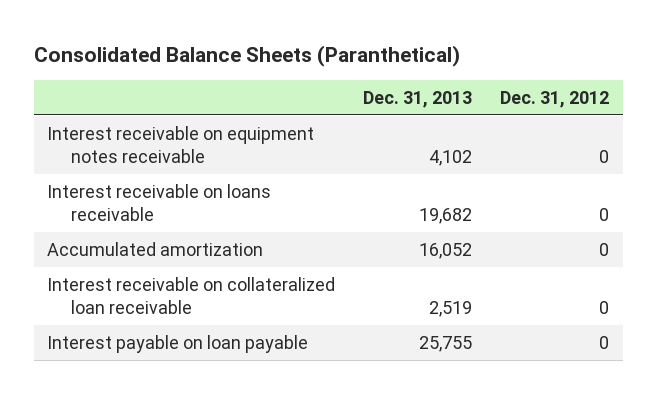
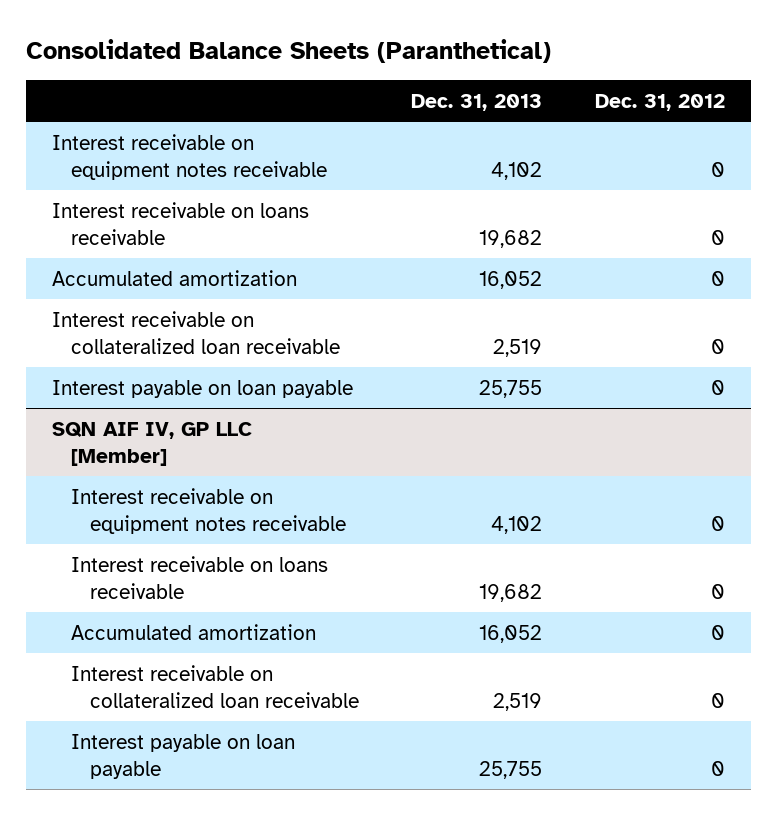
+ SQN AIF IV, GP LLC [Member]
+ Interest receivable on equipment notes receivable | 4,102 | 0
+ Interest receivable on loans receivable | 19,682 | 0
+ Accumulated amortization | 16,052 | 0
+ Interest receivable on collateralized loan receivable | 2,519 | 0
+ Interest payable on loan payable | 25,755 | 0

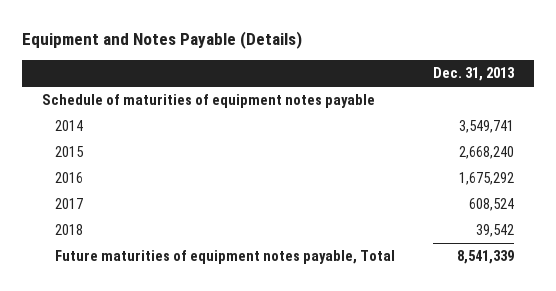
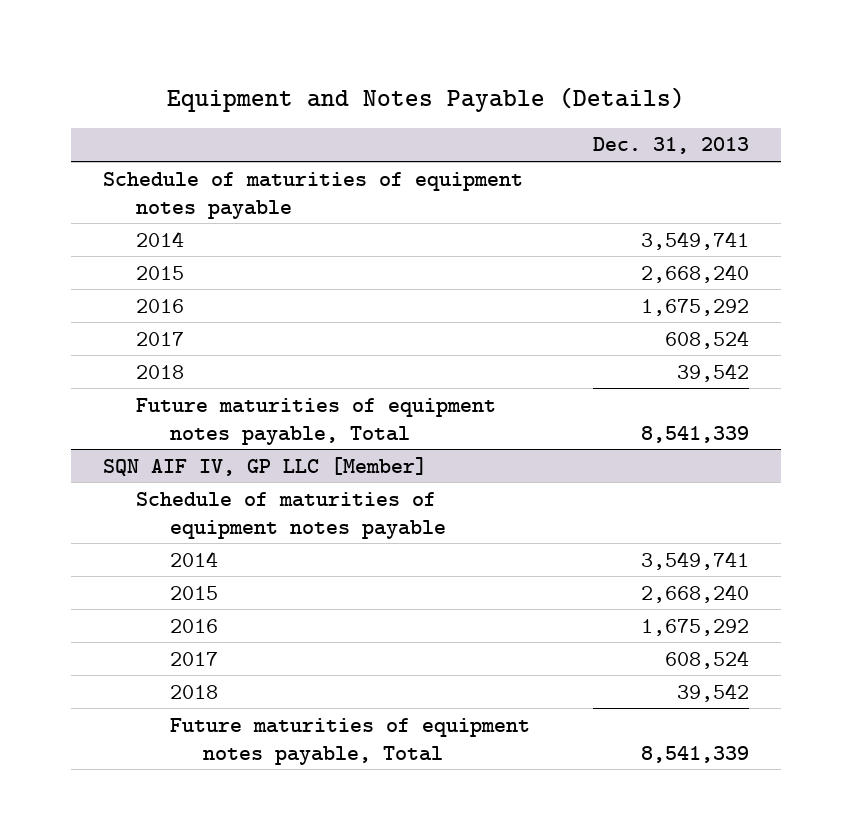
+ SQN AIF IV, GP LLC [Member]
+ Schedule of maturities of equipment notes payable
+ 2014 | 3,549,741
+ 2015 | 2,668,240
+ 2016 | 1,675,292
+ 2017 | 608,524
+ 2018 | 39,542
+ Future maturities of equipment notes payable, Total | 8,541,339

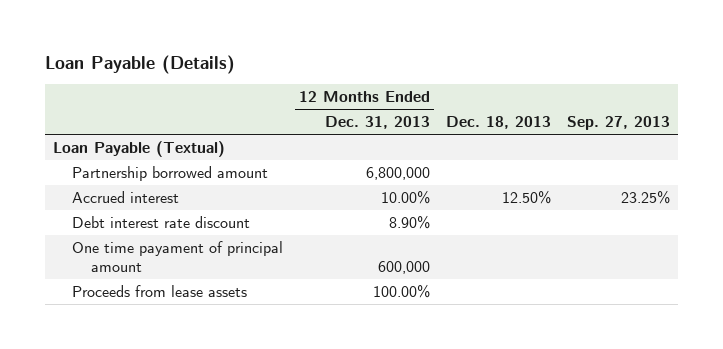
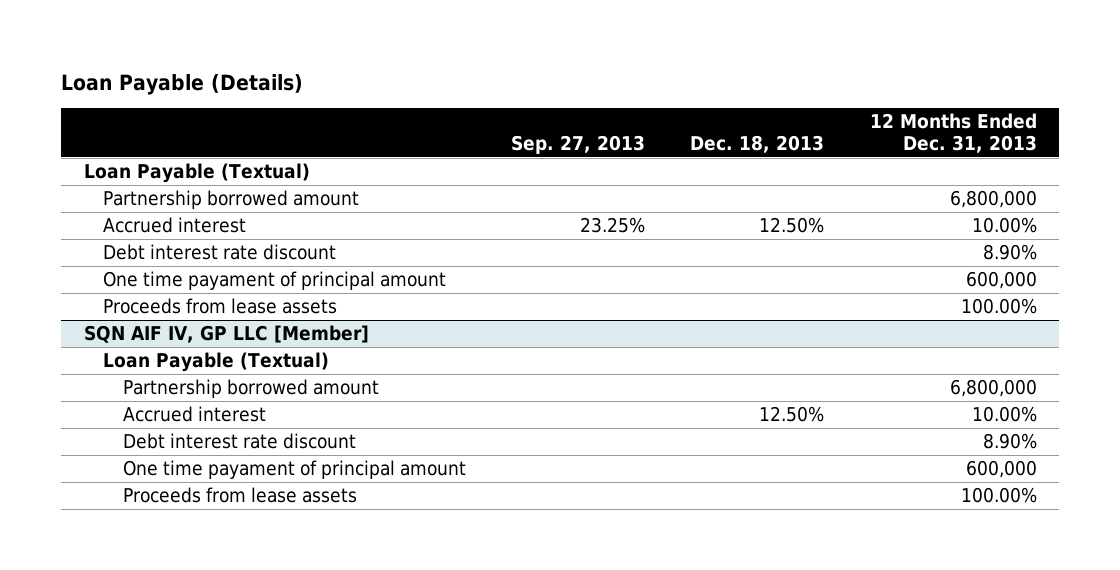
- | 12 Months Ended Dec. 31, 2013 | Dec. 18, 2013 | Sep. 27, 2013
+ | Sep. 27, 2013 | Dec. 18, 2013 | 12 Months Ended Dec. 31, 2013
+ SQN AIF IV, GP LLC [Member]
+ Loan Payable (Textual)
+ Partnership borrowed amount | | | 6,800,000
+ Accrued interest | | 12.50% | 10.00%
+ Debt interest rate discount | | | 8.90%
+ One time payament of principal amount | | | 600,000
+ Proceeds from lease assets | | | 100.00%

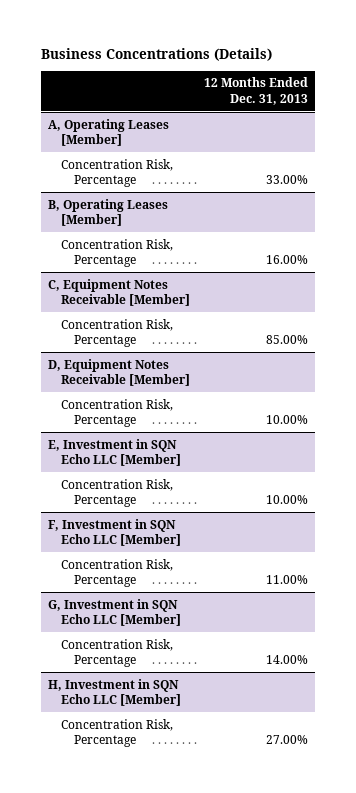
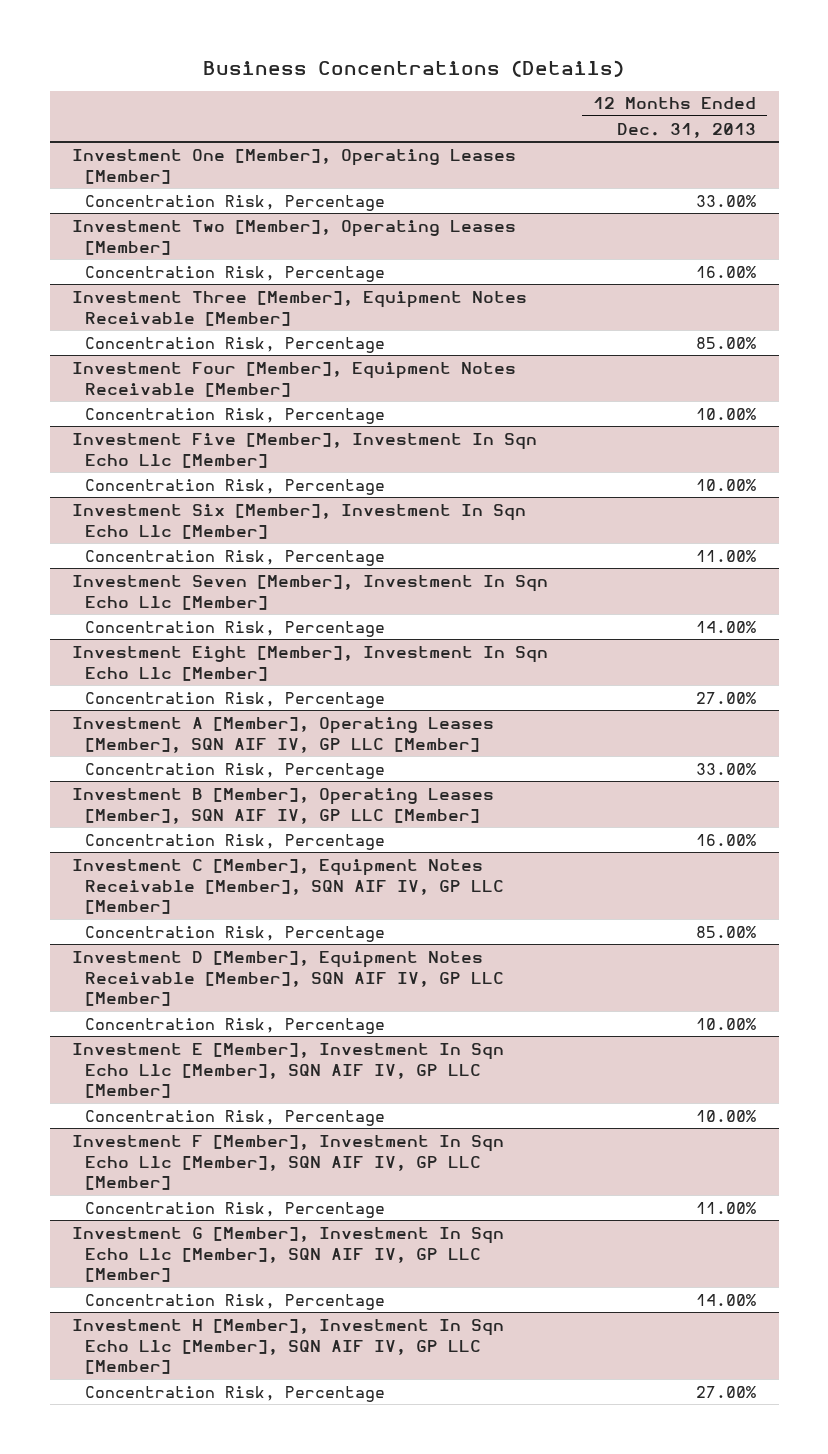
- A, Operating Leases [Member]
+ Investment One [Member], Operating Leases [Member]
- B, Operating Leases [Member]
+ Investment Two [Member], Operating Leases [Member]
- C, Equipment Notes Receivable [Member]
+ Investment Three [Member], Equipment Notes Receivable [Member]
- D, Equipment Notes Receivable [Member]
+ Investment Four [Member], Equipment Notes Receivable [Member]
- E, Investment in SQN Echo LLC [Member]
+ Investment Five [Member], Investment In Sqn Echo Llc [Member]
- F, Investment in SQN Echo LLC [Member]
+ Investment Six [Member], Investment In Sqn Echo Llc [Member]
- G, Investment in SQN Echo LLC [Member]
+ Investment Seven [Member], Investment In Sqn Echo Llc [Member]
- H, Investment in SQN Echo LLC [Member]
+ Investment Eight [Member], Investment In Sqn Echo Llc [Member]
+ Investment A [Member], Operating Leases [Member], SQN AIF IV, GP LLC [Member]
+ Concentration Risk, Percentage | 33.00%
+ Investment B [Member], Operating Leases [Member], SQN AIF IV, GP LLC [Member]
+ Concentration Risk, Percentage | 16.00%
+ Investment C [Member], Equipment Notes Receivable [Member], SQN AIF IV, GP LLC [Member]
+ Concentration Risk, Percentage | 85.00%
+ Investment D [Member], Equipment Notes Receivable [Member], SQN AIF IV, GP LLC [Member]
+ Concentration Risk, Percentage | 10.00%
+ Investment E [Member], Investment In Sqn Echo Llc [Member], SQN AIF IV, GP LLC [Member]
+ Concentration Risk, Percentage | 10.00%
+ Investment F [Member], Investment In Sqn Echo Llc [Member], SQN AIF IV, GP LLC [Member]
+ Concentration Risk, Percentage | 11.00%
+ Investment G [Member], Investment In Sqn Echo Llc [Member], SQN AIF IV, GP LLC [Member]
+ Concentration Risk, Percentage | 14.00%
+ Investment H [Member], Investment In Sqn Echo Llc [Member], SQN AIF IV, GP LLC [Member]
+ Concentration Risk, Percentage | 27.00%

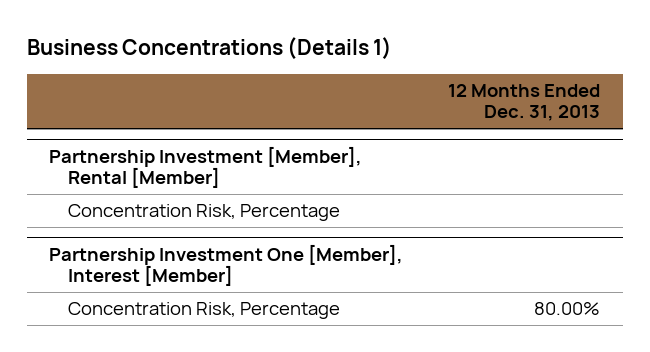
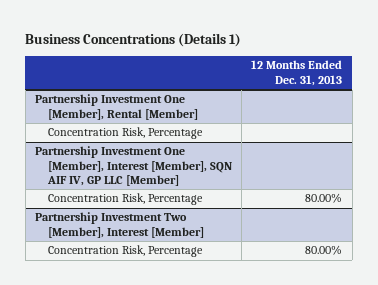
- Partnership Investment [Member], Rental [Member]
+ Partnership Investment One [Member], Rental [Member]
- Partnership Investment One [Member], Interest [Member]
+ Partnership Investment One [Member], Interest [Member], SQN AIF IV, GP LLC [Member]
+ Partnership Investment Two [Member], Interest [Member]
+ Concentration Risk, Percentage | 80.00%

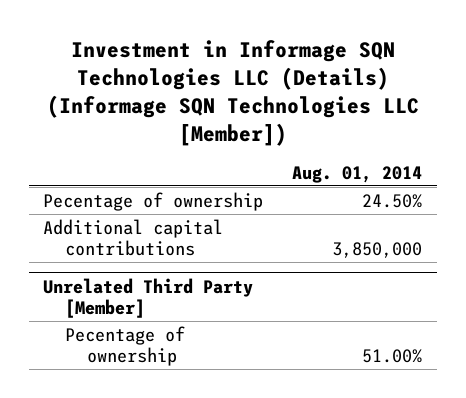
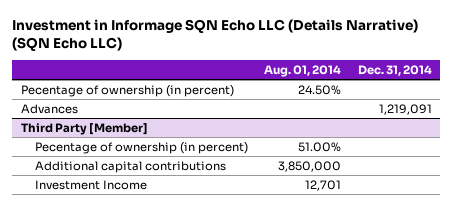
- Investment in Informage SQN Technologies LLC (Details) (Informage SQN Technologies LLC [Member])
+ Investment in Informage SQN Echo LLC (Details Narrative) (SQN Echo LLC)
- | Aug. 01, 2014
+ | Aug. 01, 2014 | Dec. 31, 2014
- Pecentage of ownership | 24.50%
+ Pecentage of ownership (in percent) | 24.50% |
+ Advances | | 1,219,091
+ Third Party [Member]
+ Pecentage of ownership (in percent) | 51.00% |
- Unrelated Third Party [Member]
- Pecentage of ownership | 51.00%
+ Investment Income | 12,701 |

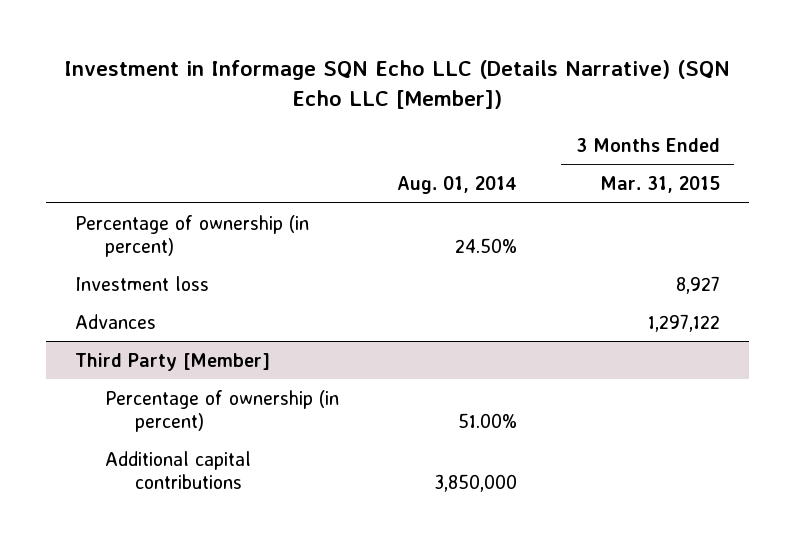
- Investment in Informage SQN Echo LLC (Details Narrative) (SQN Echo LLC)
+ Investment in Informage SQN Echo LLC (Details Narrative) (SQN Echo LLC [Member])
- | Aug. 01, 2014 | Dec. 31, 2014
+ | Aug. 01, 2014 | 3 Months Ended Mar. 31, 2015
- Pecentage of ownership (in percent) | 24.50% |
+ Percentage of ownership (in percent) | 24.50% |
+ Investment loss | | 8,927
@ Third Party [Member]
- Pecentage of ownership (in percent) | 51.00% |
+ Percentage of ownership (in percent) | 51.00% |
- Investment Income | 12,701 |

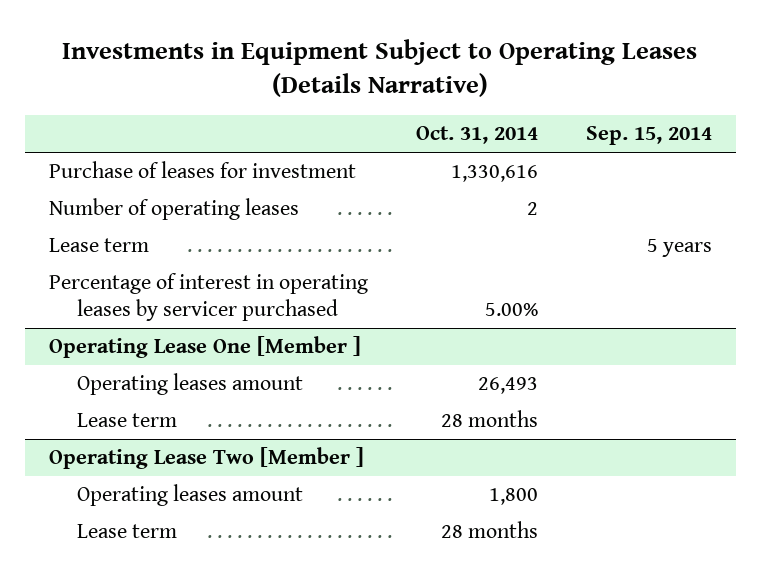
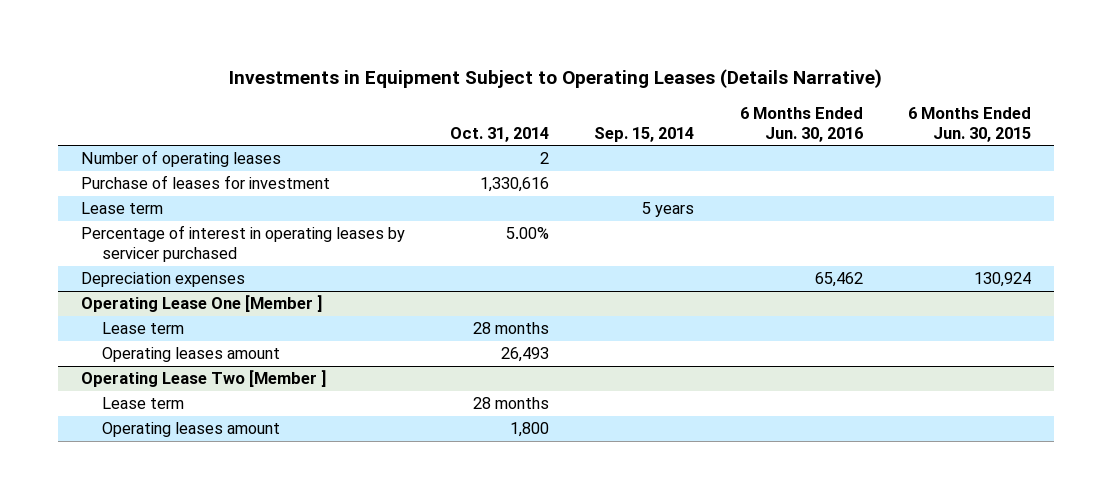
- | Oct. 31, 2014 | Sep. 15, 2014
+ | Oct. 31, 2014 | Sep. 15, 2014 | 6 Months Ended Jun. 30, 2016 | 6 Months Ended Jun. 30, 2015
moved down: Purchase of leases for investment | 1,330,616 | | |
+ Depreciation expenses | | | 65,462 | 130,924
@ Operating Lease One [Member ]
moved down: Operating leases amount | 26,493 | | |
@ Operating Lease Two [Member ]
moved down: Operating leases amount | 1,800 | | |

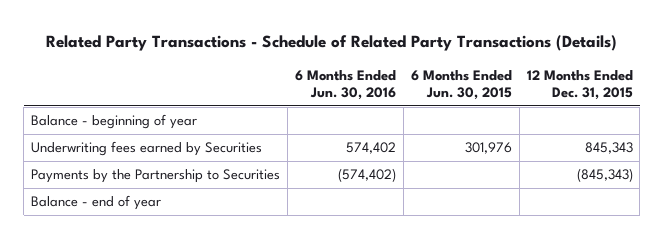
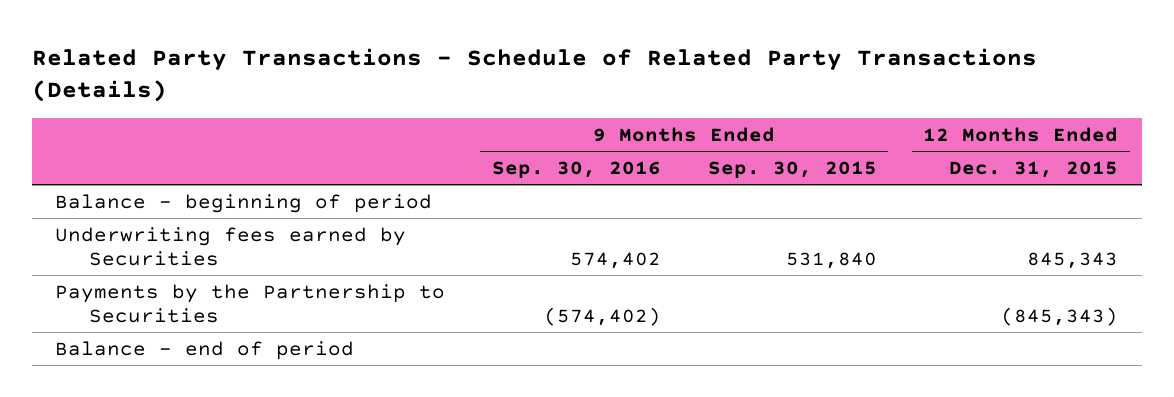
- | 6 Months Ended Jun. 30, 2016 | 6 Months Ended Jun. 30, 2015 | 12 Months Ended Dec. 31, 2015
+ | 9 Months Ended Sep. 30, 2016 | 9 Months Ended Sep. 30, 2015 | 12 Months Ended Dec. 31, 2015
- Balance - beginning of year
+ Balance - beginning of period
- Balance - end of year
+ Balance - end of period

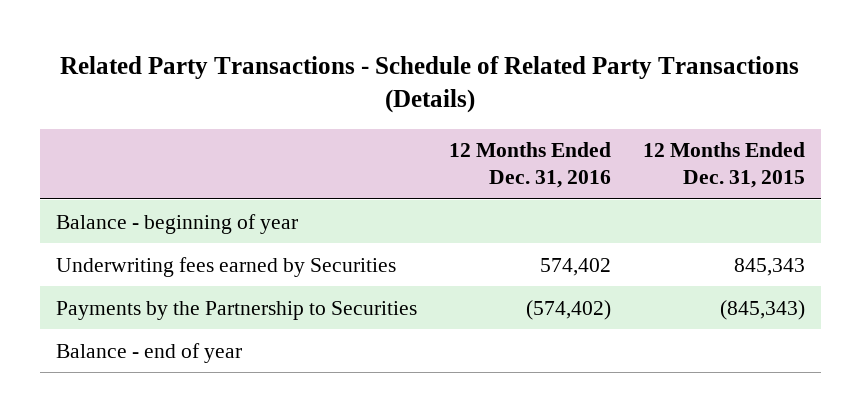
- | 9 Months Ended Sep. 30, 2016 | 9 Months Ended Sep. 30, 2015 | 12 Months Ended Dec. 31, 2015
+ | 12 Months Ended Dec. 31, 2016 | 12 Months Ended Dec. 31, 2015
- Balance - beginning of period
+ Balance - beginning of year
- Balance - end of period
+ Balance - end of year

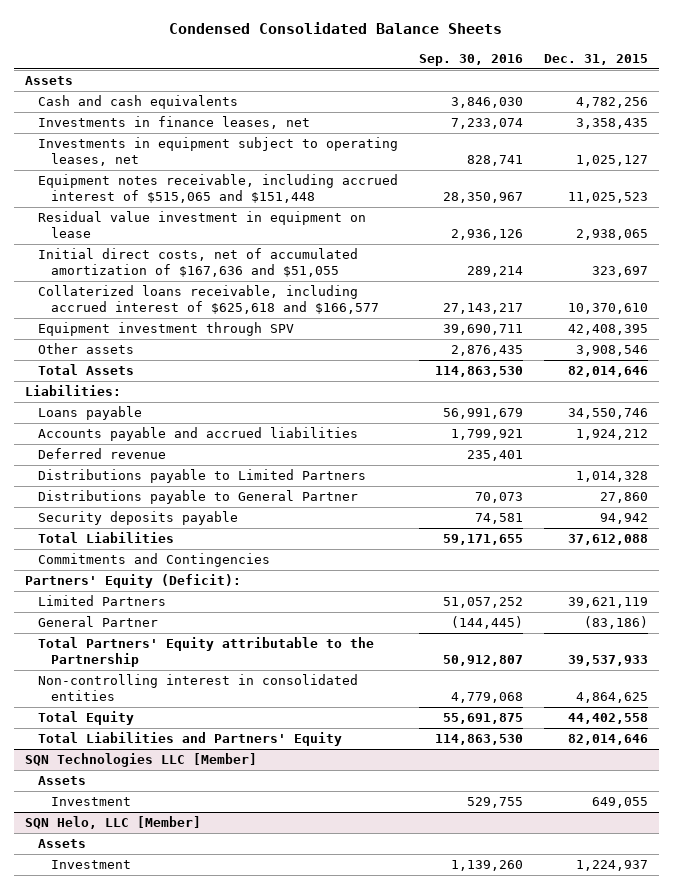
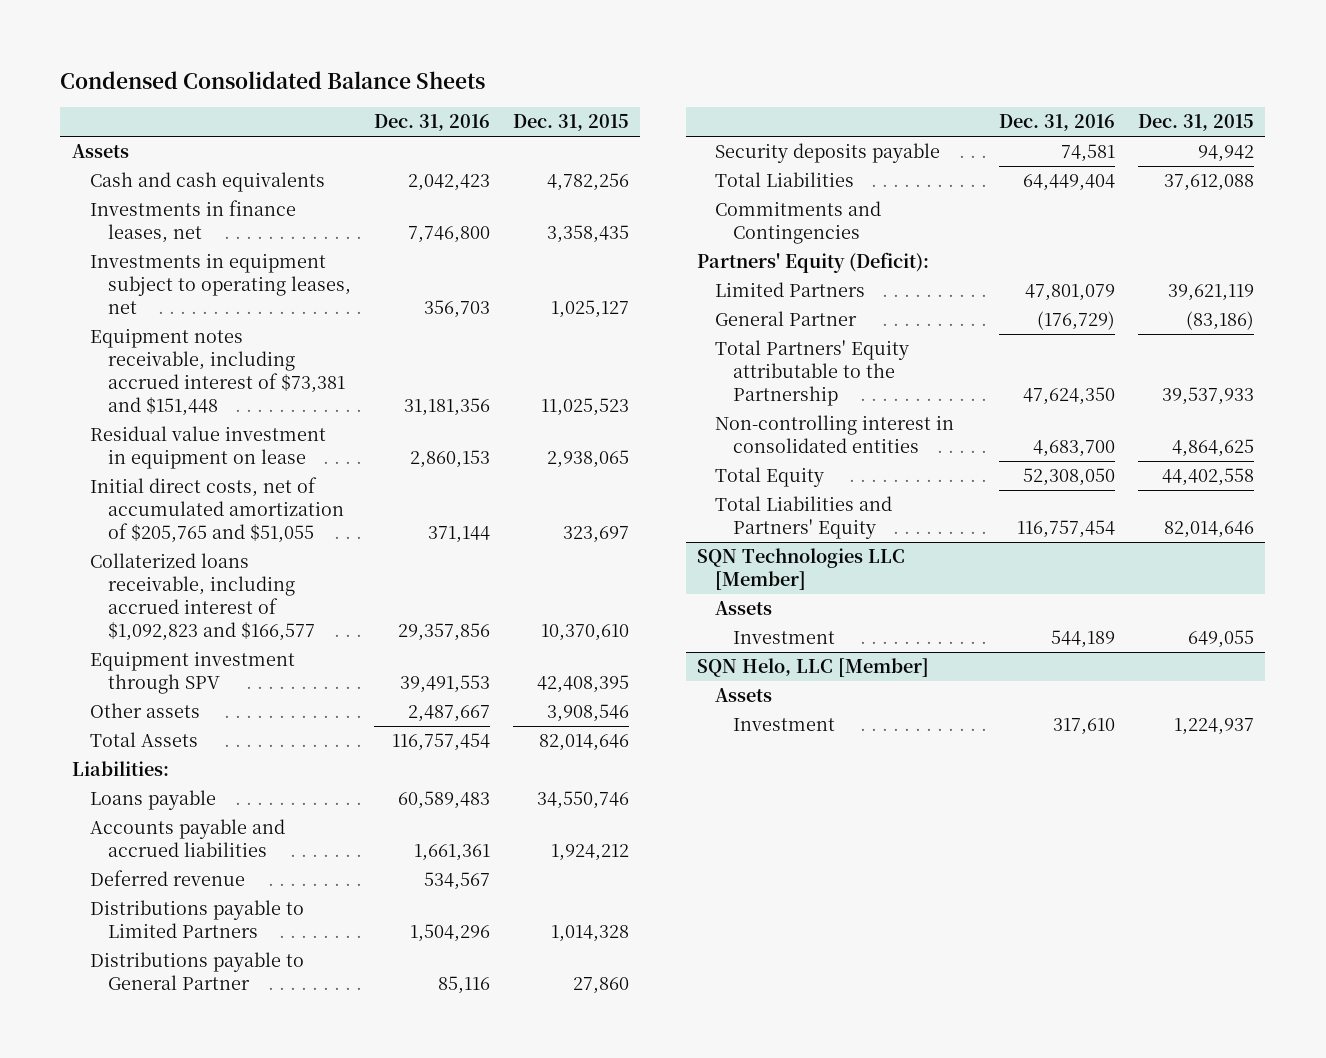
- | Sep. 30, 2016 | Dec. 31, 2015
+ | Dec. 31, 2016 | Dec. 31, 2015
- Equipment notes receivable, including accrued interest of $515,065 and $151,448 | 28,350,967 | 11,025,523
+ Equipment notes receivable, including accrued interest of $73,381 and $151,448 | 31,181,356 | 11,025,523
- Initial direct costs, net of accumulated amortization of $167,636 and $51,055 | 289,214 | 323,697
- Collaterized loans receivable, including accrued interest of $625,618 and $166,577 | 27,143,217 | 10,370,610
+ Initial direct costs, net of accumulated amortization of $205,765 and $51,055 | 371,144 | 323,697
+ Collaterized loans receivable, including accrued interest of $1,092,823 and $166,577 | 29,357,856 | 10,370,610

